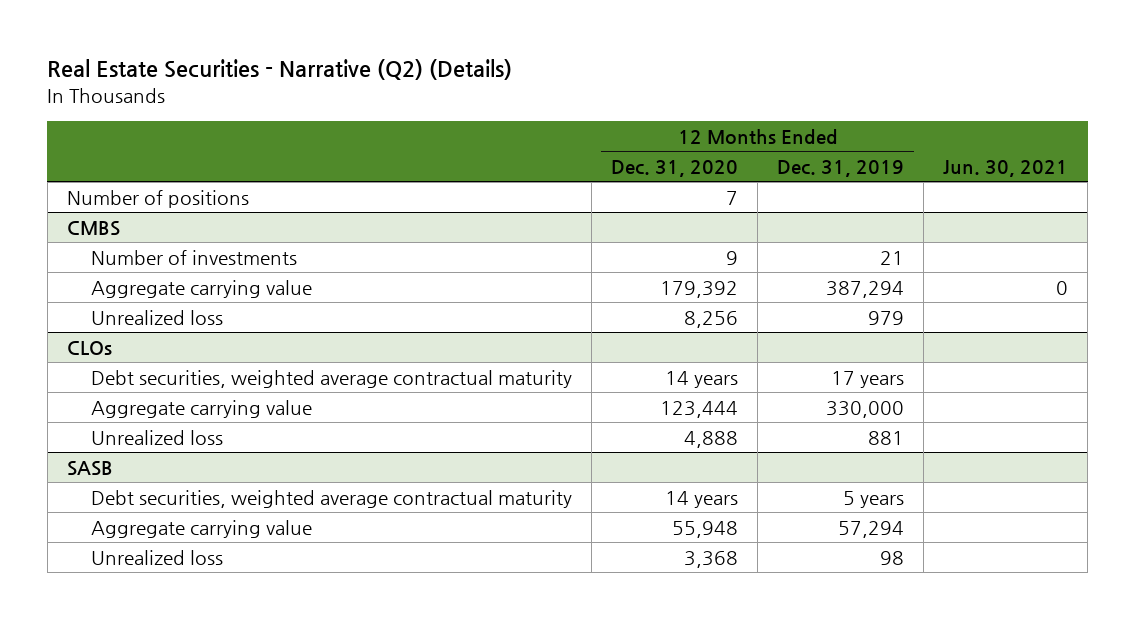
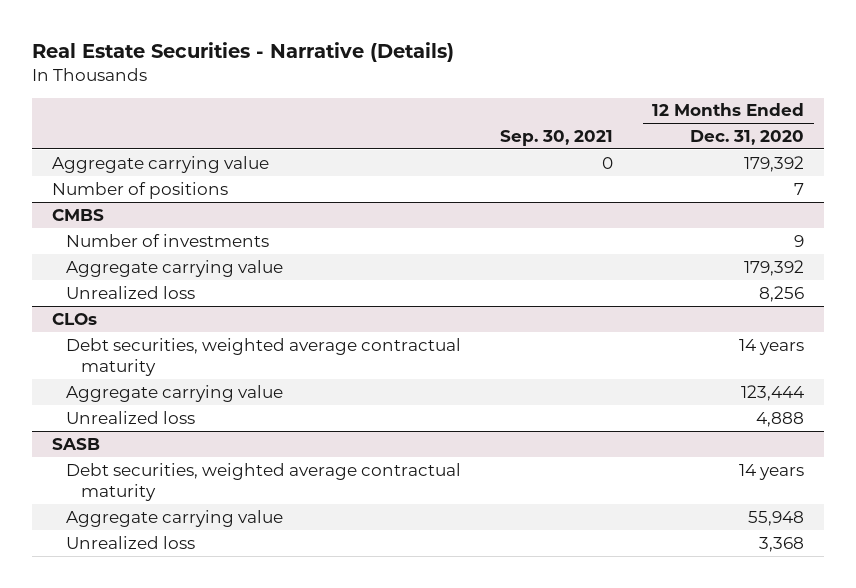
- Real Estate Securities - Narrative (Q2) (Details)
+ Real Estate Securities - Narrative (Details)
- | 12 Months Ended Dec. 31, 2020 | 12 Months Ended Dec. 31, 2019 | Jun. 30, 2021
+ | Sep. 30, 2021 | 12 Months Ended Dec. 31, 2020
+ Aggregate carrying value | 0 | 179,392

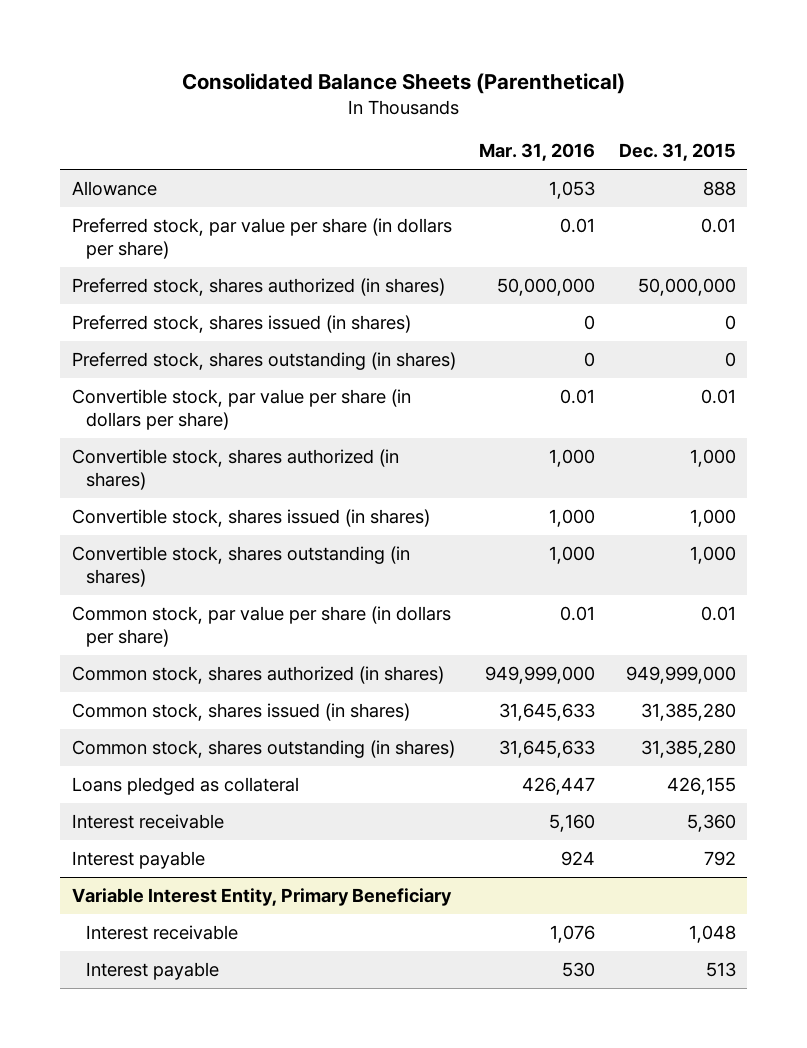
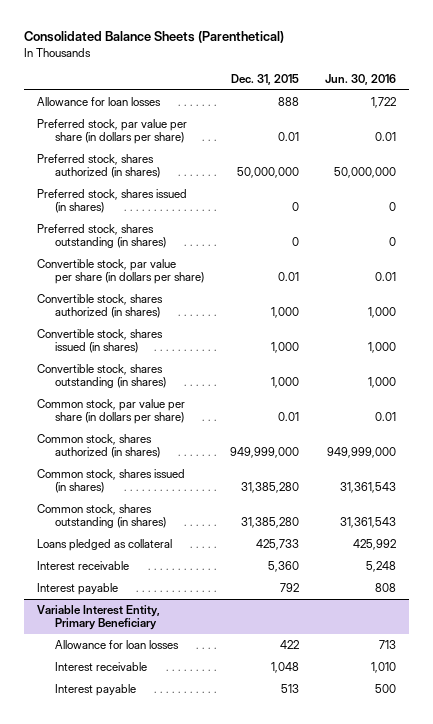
- | Mar. 31, 2016 | Dec. 31, 2015
+ | Dec. 31, 2015 | Jun. 30, 2016
- Allowance | 1,053 | 888
+ Allowance for loan losses | 888 | 1,722
- Loans pledged as collateral | 426,447 | 426,155
+ Loans pledged as collateral | 425,733 | 425,992
@ Variable Interest Entity, Primary Beneficiary
+ Allowance for loan losses | 422 | 713

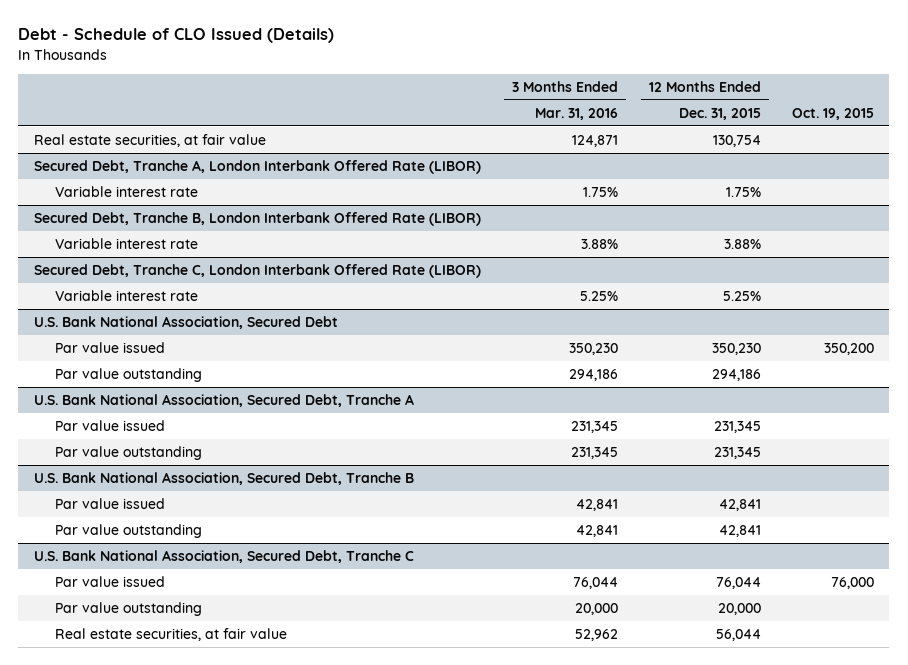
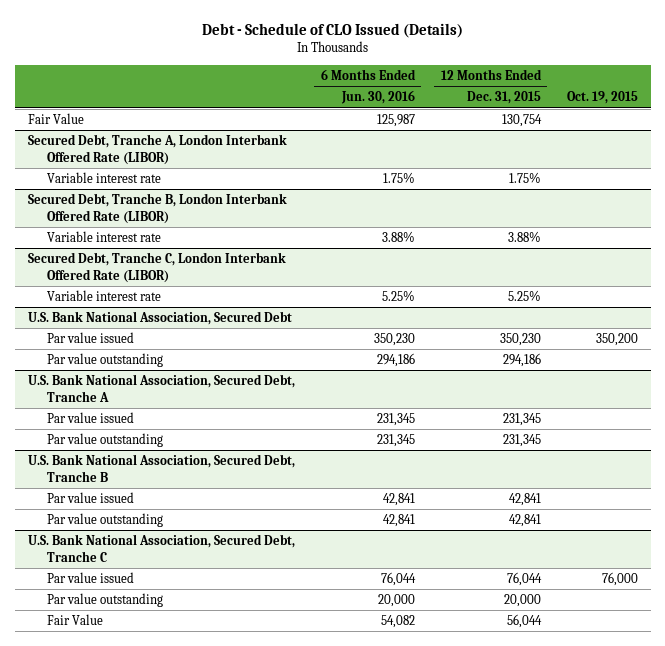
- | 3 Months Ended Mar. 31, 2016 | 12 Months Ended Dec. 31, 2015 | Oct. 19, 2015
+ | 6 Months Ended Jun. 30, 2016 | 12 Months Ended Dec. 31, 2015 | Oct. 19, 2015
- Real estate securities, at fair value | 124,871 | 130,754 |
+ Fair Value | 125,987 | 130,754 |
@ U.S. Bank National Association, Secured Debt, Tranche C
- Real estate securities, at fair value | 52,962 | 56,044 |
+ Fair Value | 54,082 | 56,044 |

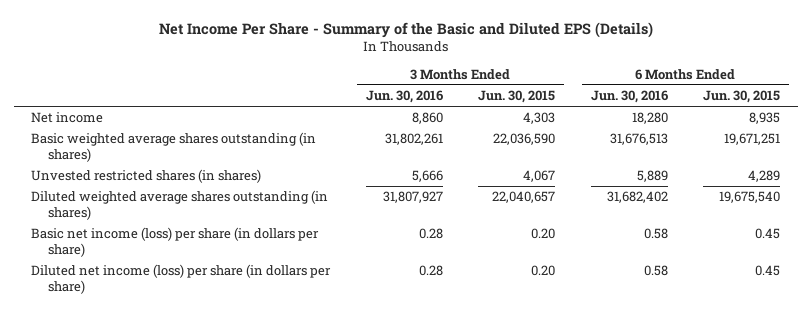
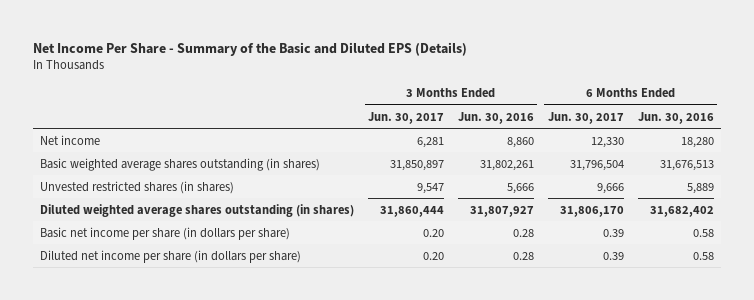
- | 3 Months Ended Jun. 30, 2016 | 3 Months Ended Jun. 30, 2015 | 6 Months Ended Jun. 30, 2016 | 6 Months Ended Jun. 30, 2015
+ | 3 Months Ended Jun. 30, 2017 | 3 Months Ended Jun. 30, 2016 | 6 Months Ended Jun. 30, 2017 | 6 Months Ended Jun. 30, 2016
- Basic net income (loss) per share (in dollars per share) | 0.28 | 0.20 | 0.58 | 0.45
- Diluted net income (loss) per share (in dollars per share) | 0.28 | 0.20 | 0.58 | 0.45
+ Basic net income per share (in dollars per share) | 0.20 | 0.28 | 0.39 | 0.58
+ Diluted net income per share (in dollars per share) | 0.20 | 0.28 | 0.39 | 0.58

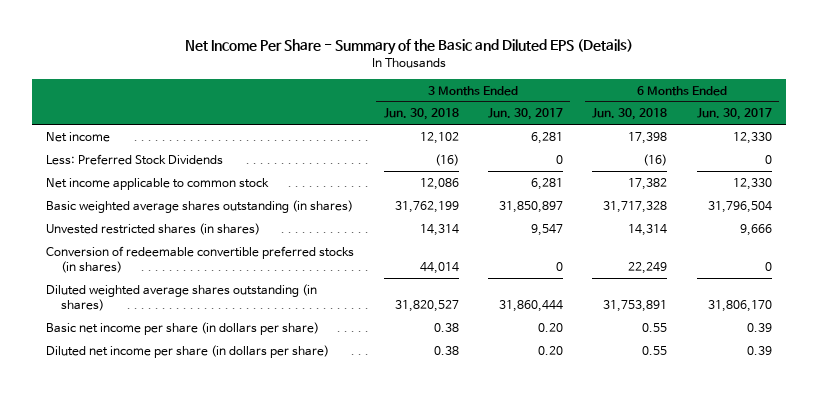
- | 3 Months Ended Jun. 30, 2017 | 3 Months Ended Jun. 30, 2016 | 6 Months Ended Jun. 30, 2017 | 6 Months Ended Jun. 30, 2016
+ | 3 Months Ended Jun. 30, 2018 | 3 Months Ended Jun. 30, 2017 | 6 Months Ended Jun. 30, 2018 | 6 Months Ended Jun. 30, 2017
+ Less: Preferred Stock Dividends | (16) | 0 | (16) | 0
+ Net income applicable to common stock | 12,086 | 6,281 | 17,382 | 12,330
+ Conversion of redeemable convertible preferred stocks (in shares) | 44,014 | 0 | 22,249 | 0

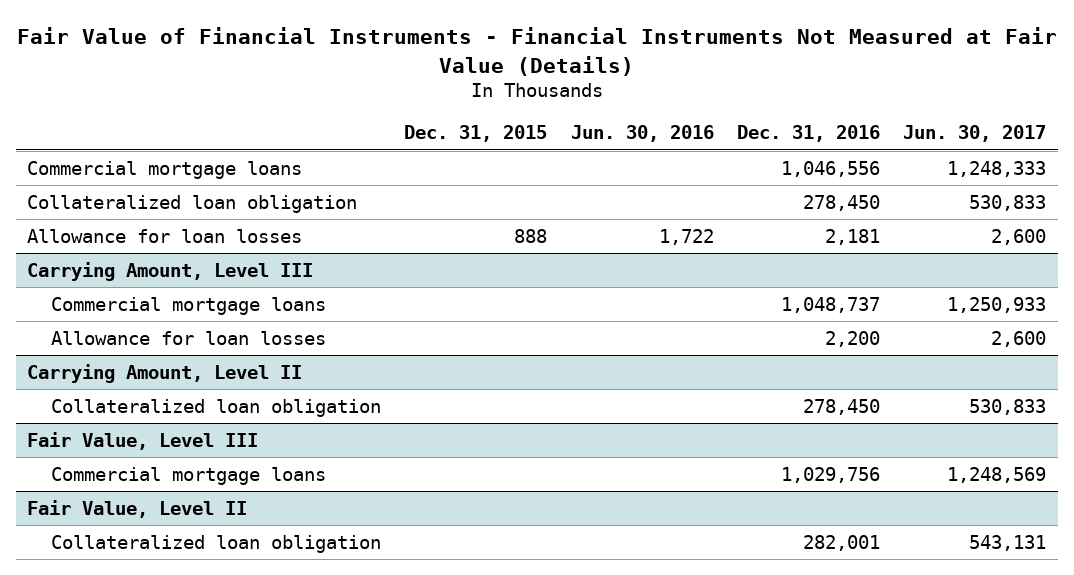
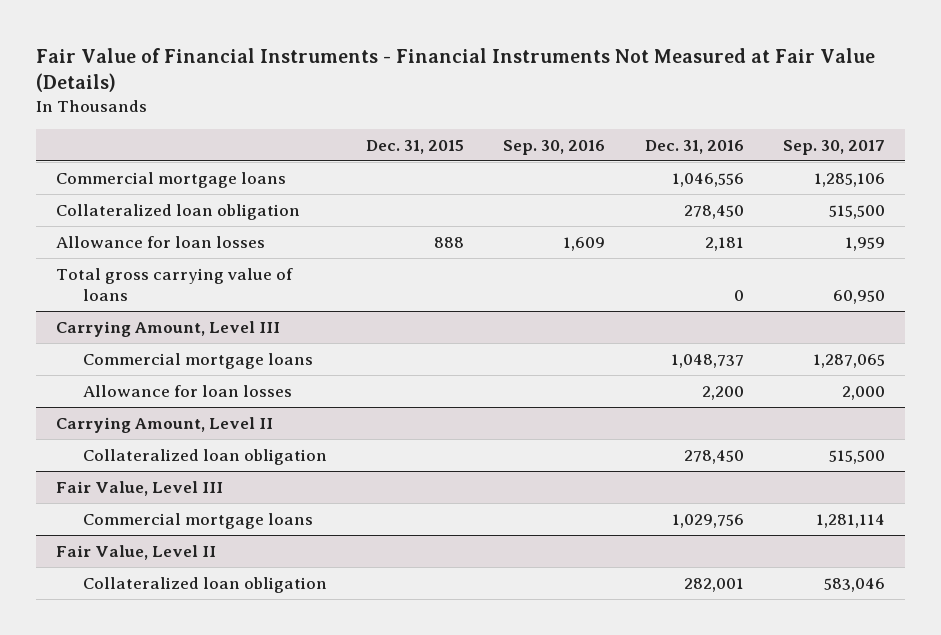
- | Dec. 31, 2015 | Jun. 30, 2016 | Dec. 31, 2016 | Jun. 30, 2017
+ | Dec. 31, 2015 | Sep. 30, 2016 | Dec. 31, 2016 | Sep. 30, 2017
+ Total gross carrying value of loans | | | 0 | 60,950

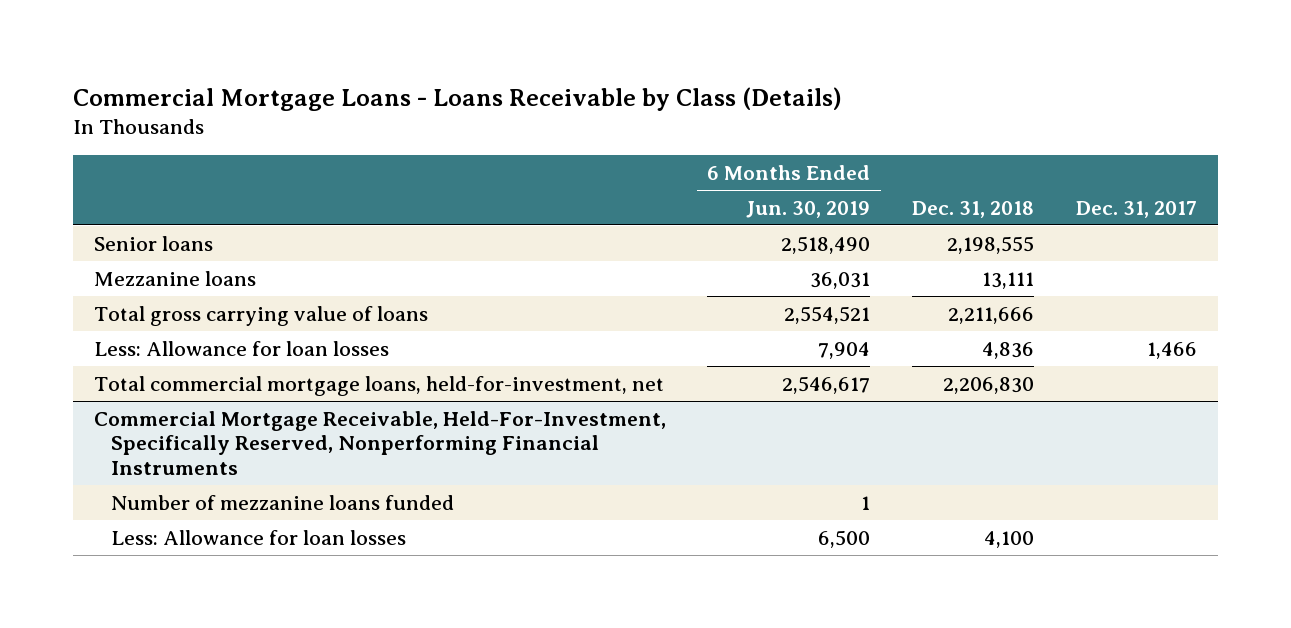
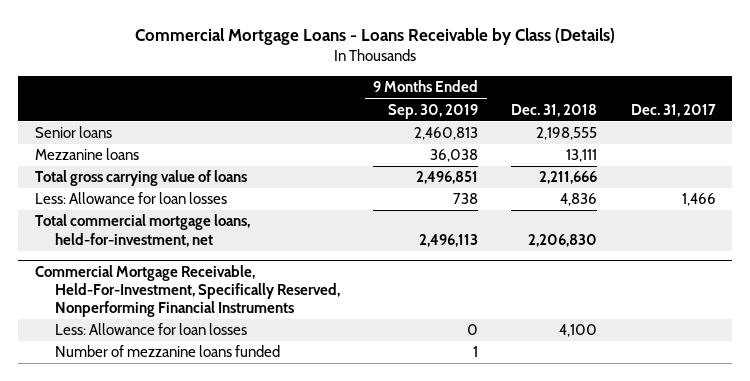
- | 6 Months Ended Jun. 30, 2019 | Dec. 31, 2018 | Dec. 31, 2017
+ | 9 Months Ended Sep. 30, 2019 | Dec. 31, 2018 | Dec. 31, 2017
@ Commercial Mortgage Receivable, Held-For-Investment, Specifically Reserved, Nonperforming Financial Instruments
moved down: Number of mezzanine loans funded | 1 | |

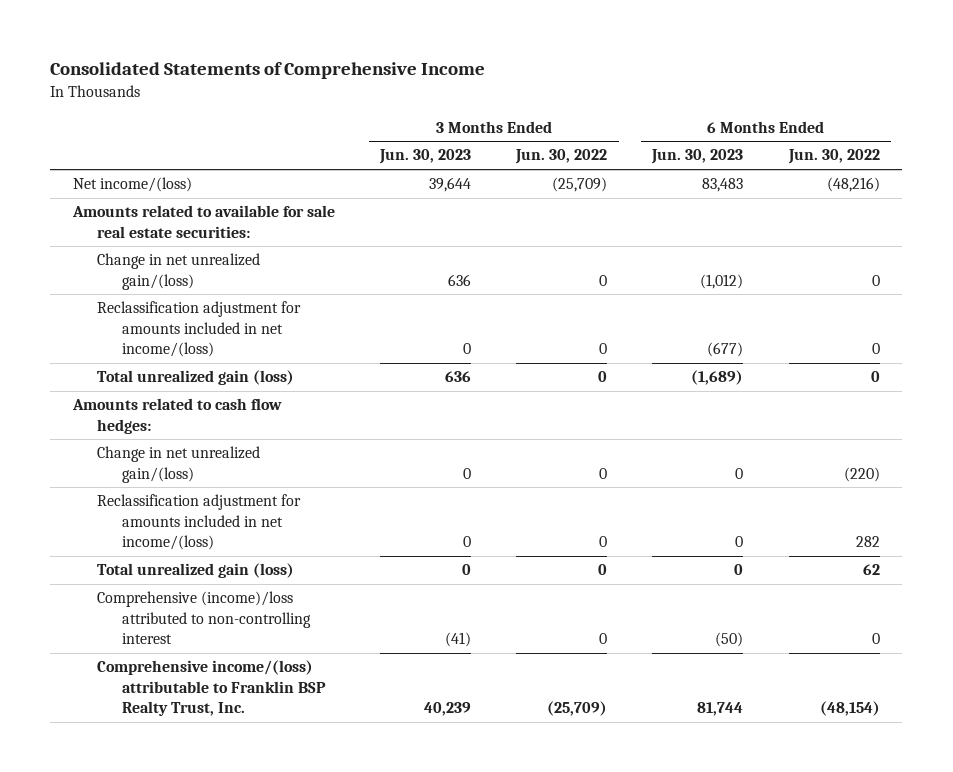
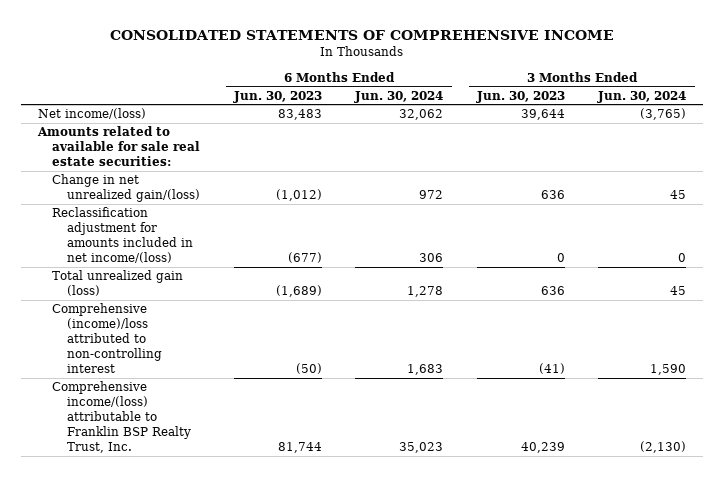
- Consolidated Statements of Comprehensive Income
+ CONSOLIDATED STATEMENTS OF COMPREHENSIVE INCOME
- | 3 Months Ended Jun. 30, 2023 | 3 Months Ended Jun. 30, 2022 | 6 Months Ended Jun. 30, 2023 | 6 Months Ended Jun. 30, 2022
+ | 6 Months Ended Jun. 30, 2023 | 6 Months Ended Jun. 30, 2024 | 3 Months Ended Jun. 30, 2023 | 3 Months Ended Jun. 30, 2024
- Amounts related to cash flow hedges:
- Change in net unrealized gain/(loss) | 0 | 0 | 0 | (220)
- Reclassification adjustment for amounts included in net income/(loss) | 0 | 0 | 0 | 282
- Total unrealized gain (loss) | 0 | 0 | 0 | 62

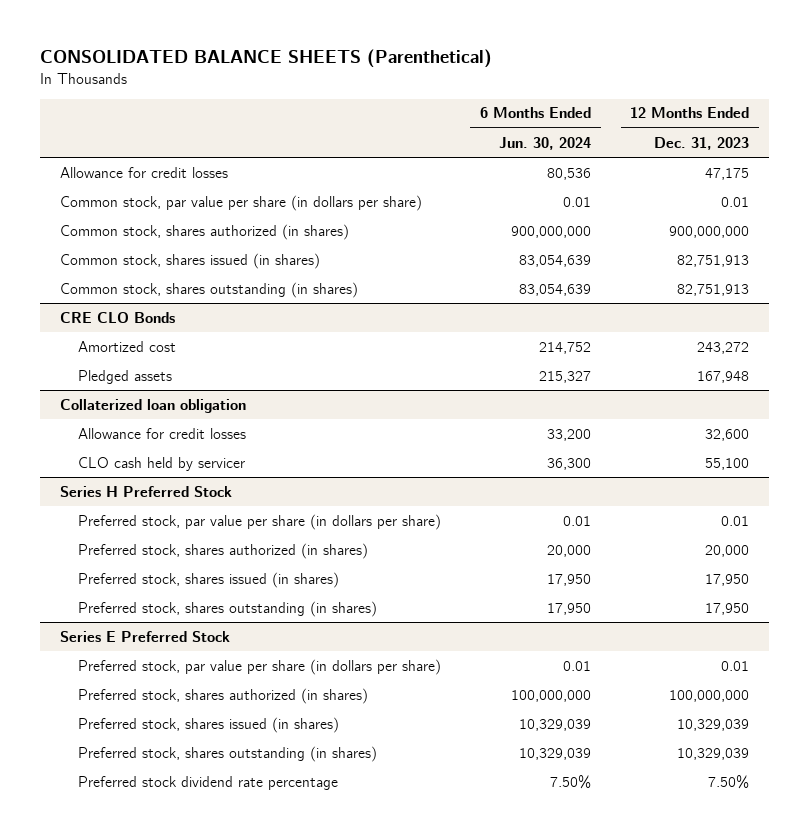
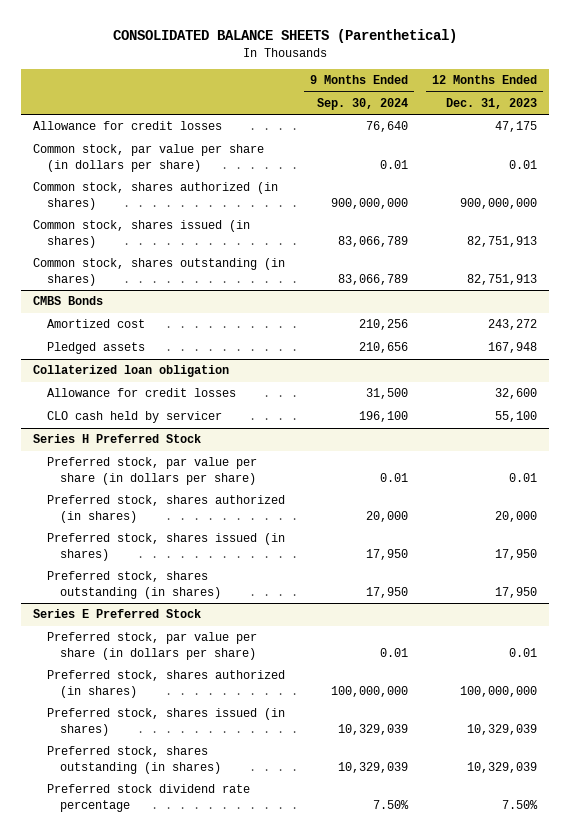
- | 6 Months Ended Jun. 30, 2024 | 12 Months Ended Dec. 31, 2023
+ | 9 Months Ended Sep. 30, 2024 | 12 Months Ended Dec. 31, 2023
- CRE CLO Bonds
+ CMBS Bonds

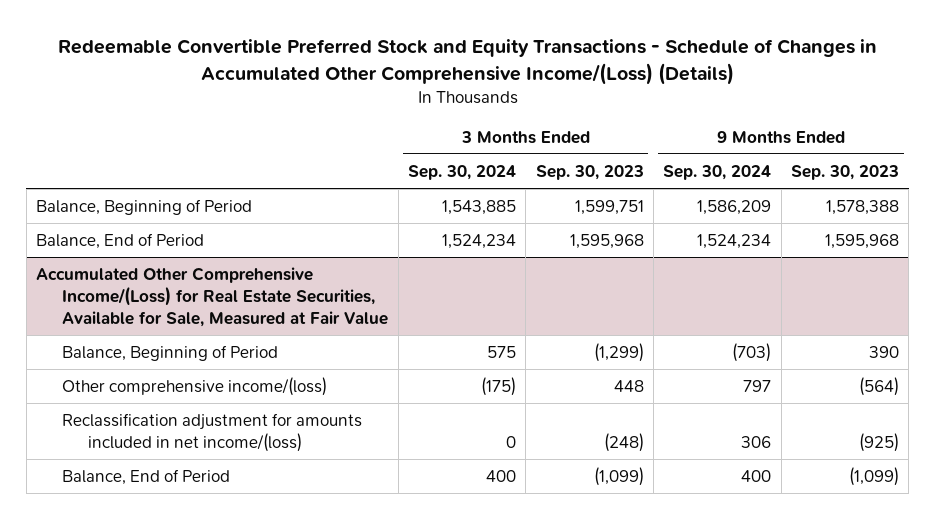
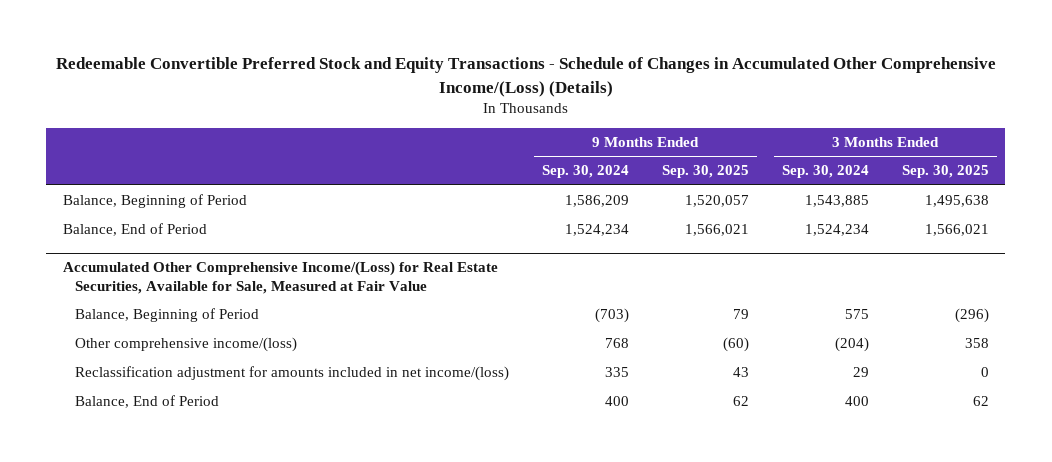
- | 3 Months Ended Sep. 30, 2024 | 3 Months Ended Sep. 30, 2023 | 9 Months Ended Sep. 30, 2024 | 9 Months Ended Sep. 30, 2023
+ | 9 Months Ended Sep. 30, 2024 | 9 Months Ended Sep. 30, 2025 | 3 Months Ended Sep. 30, 2024 | 3 Months Ended Sep. 30, 2025
@ Accumulated Other Comprehensive Income/(Loss) for Real Estate Securities, Available for Sale, Measured at Fair Value
- Other comprehensive income/(loss) | (175) | 448 | 797 | (564)
- Reclassification adjustment for amounts included in net income/(loss) | 0 | (248) | 306 | (925)
+ Other comprehensive income/(loss) | 768 | (60) | (204) | 358
+ Reclassification adjustment for amounts included in net income/(loss) | 335 | 43 | 29 | 0

